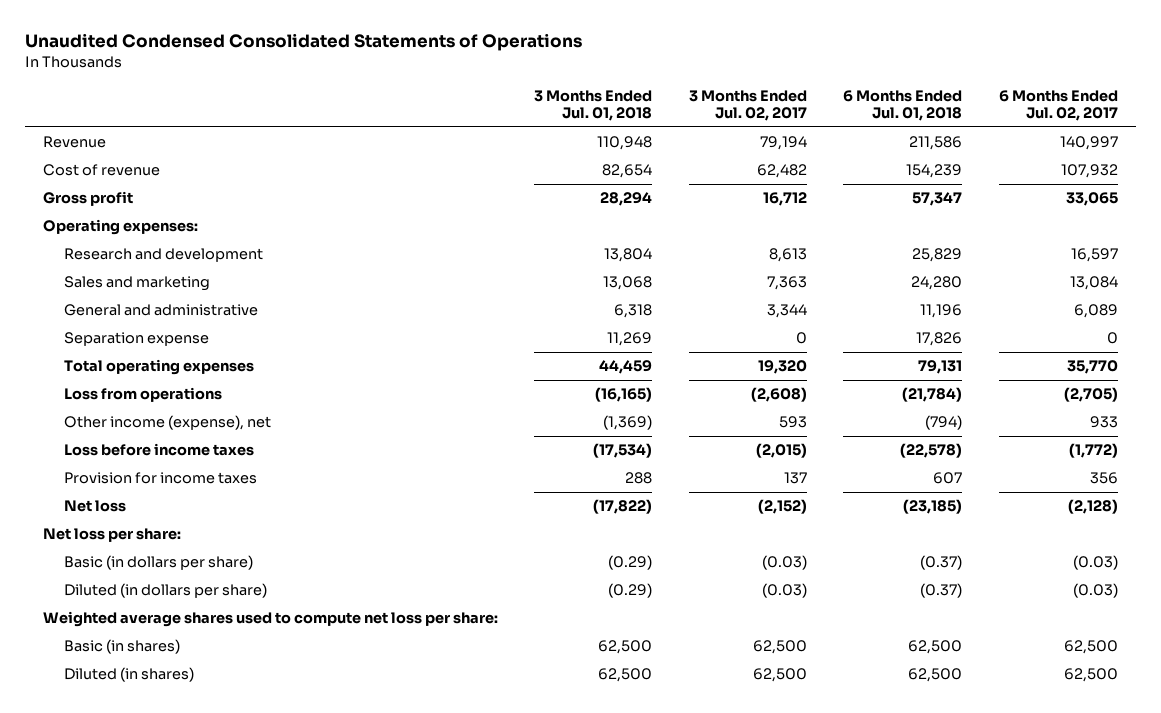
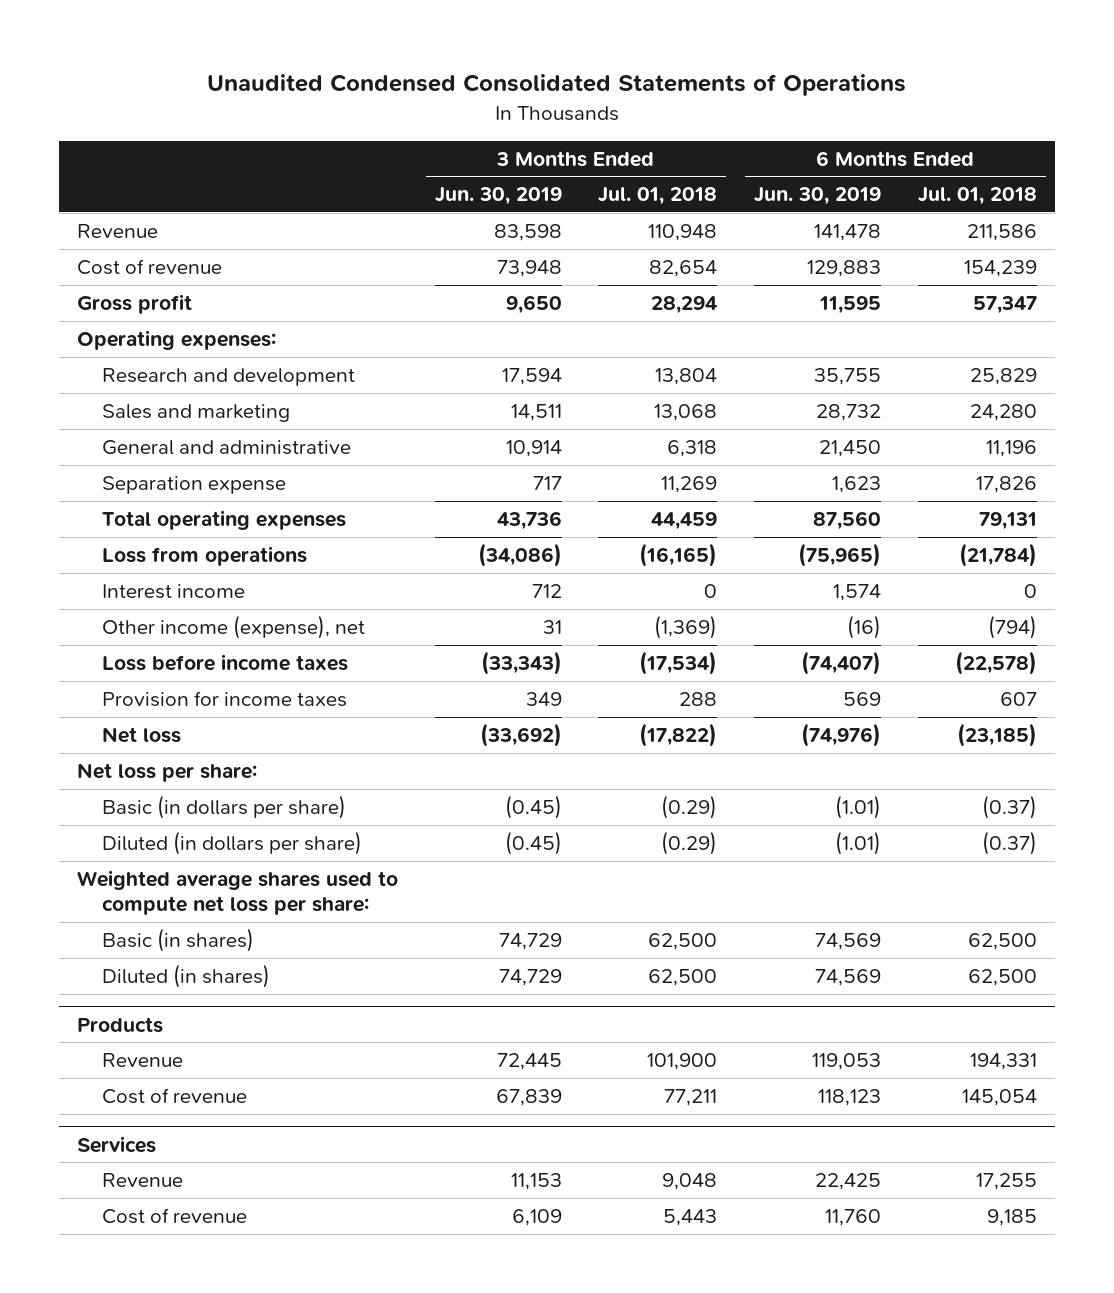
- | 3 Months Ended Jul. 01, 2018 | 3 Months Ended Jul. 02, 2017 | 6 Months Ended Jul. 01, 2018 | 6 Months Ended Jul. 02, 2017
+ | 3 Months Ended Jun. 30, 2019 | 3 Months Ended Jul. 01, 2018 | 6 Months Ended Jun. 30, 2019 | 6 Months Ended Jul. 01, 2018
+ Interest income | 712 | 0 | 1,574 | 0
+ Products
+ Revenue | 72,445 | 101,900 | 119,053 | 194,331
+ Cost of revenue | 67,839 | 77,211 | 118,123 | 145,054
+ Services
+ Revenue | 11,153 | 9,048 | 22,425 | 17,255
+ Cost of revenue | 6,109 | 5,443 | 11,760 | 9,185

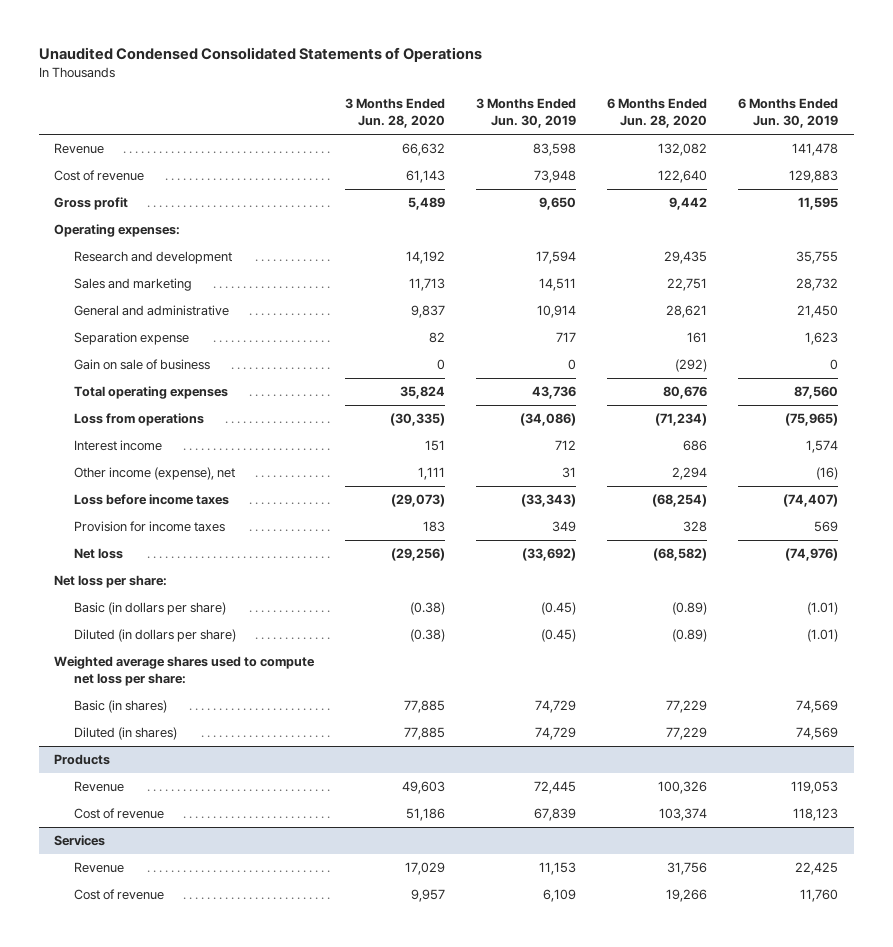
- | 3 Months Ended Jun. 30, 2019 | 3 Months Ended Jul. 01, 2018 | 6 Months Ended Jun. 30, 2019 | 6 Months Ended Jul. 01, 2018
+ | 3 Months Ended Jun. 28, 2020 | 3 Months Ended Jun. 30, 2019 | 6 Months Ended Jun. 28, 2020 | 6 Months Ended Jun. 30, 2019
+ Gain on sale of business | 0 | 0 | (292) | 0

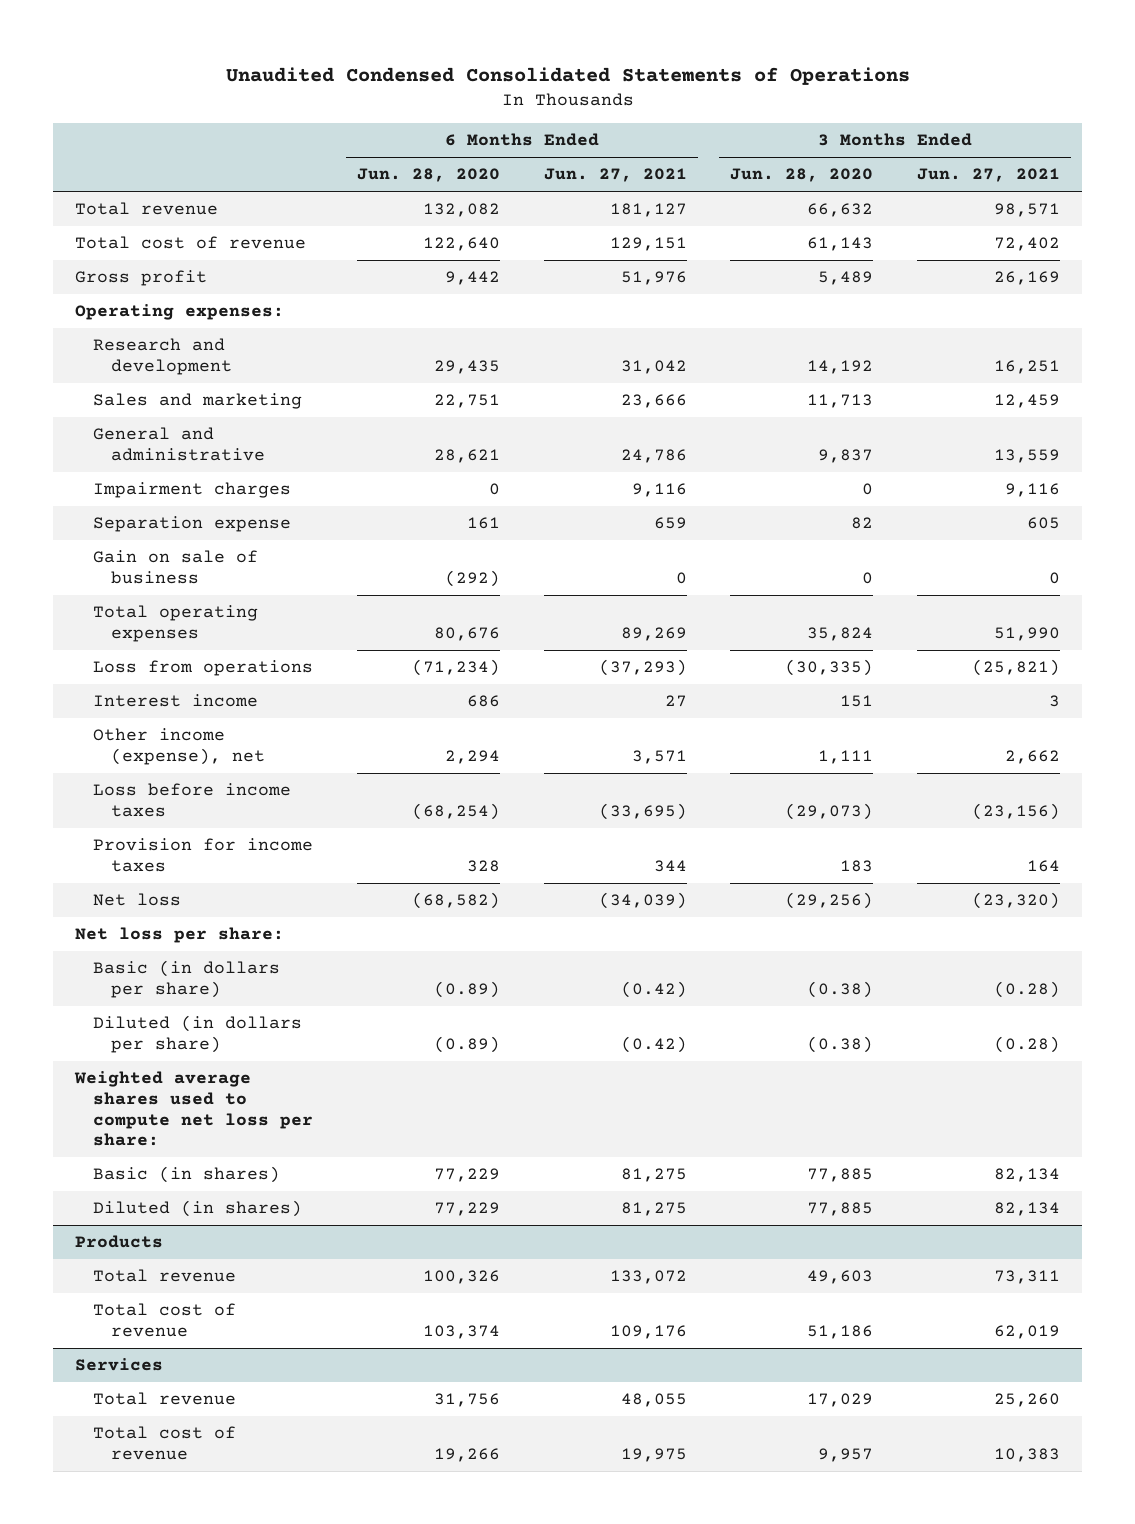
- | 3 Months Ended Jun. 28, 2020 | 3 Months Ended Jun. 30, 2019 | 6 Months Ended Jun. 28, 2020 | 6 Months Ended Jun. 30, 2019
+ | 6 Months Ended Jun. 28, 2020 | 6 Months Ended Jun. 27, 2021 | 3 Months Ended Jun. 28, 2020 | 3 Months Ended Jun. 27, 2021
- Revenue | 66,632 | 83,598 | 132,082 | 141,478
- Cost of revenue | 61,143 | 73,948 | 122,640 | 129,883
+ Total revenue | 132,082 | 181,127 | 66,632 | 98,571
+ Total cost of revenue | 122,640 | 129,151 | 61,143 | 72,402
+ Impairment charges | 0 | 9,116 | 0 | 9,116
@ Products
- Revenue | 49,603 | 72,445 | 100,326 | 119,053
- Cost of revenue | 51,186 | 67,839 | 103,374 | 118,123
+ Total revenue | 100,326 | 133,072 | 49,603 | 73,311
+ Total cost of revenue | 103,374 | 109,176 | 51,186 | 62,019
@ Services
- Revenue | 17,029 | 11,153 | 31,756 | 22,425
- Cost of revenue | 9,957 | 6,109 | 19,266 | 11,760
+ Total revenue | 31,756 | 48,055 | 17,029 | 25,260
+ Total cost of revenue | 19,266 | 19,975 | 9,957 | 10,383

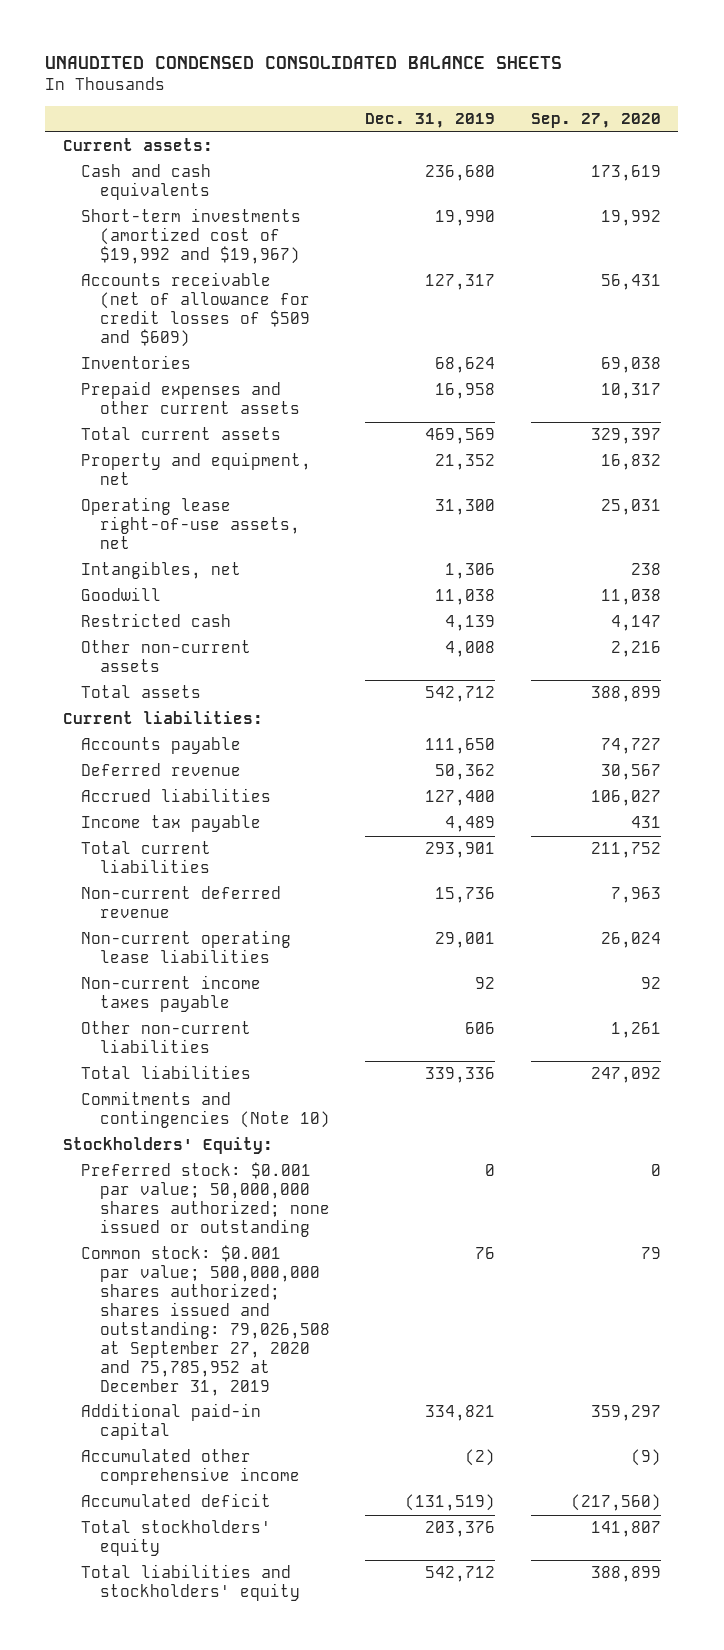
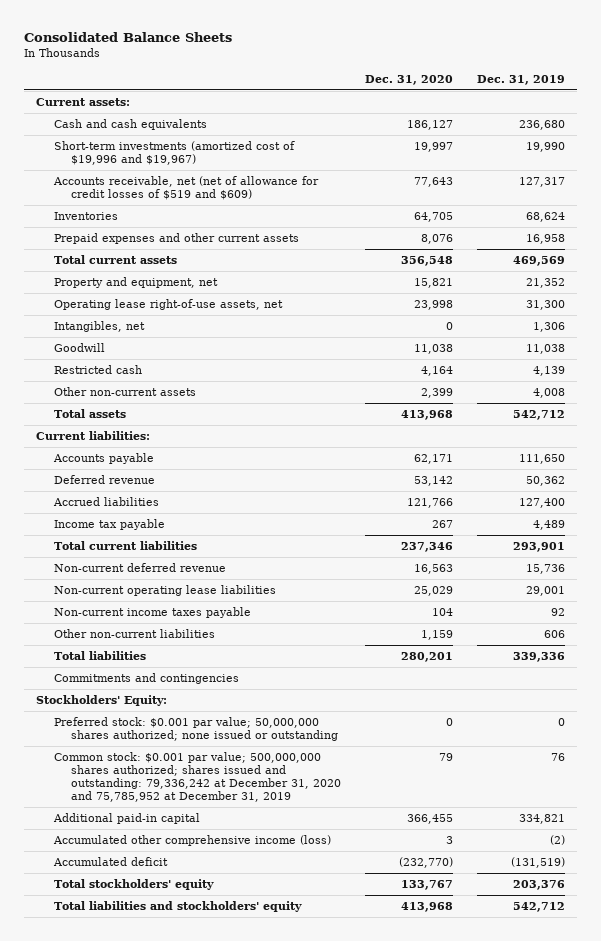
- UNAUDITED CONDENSED CONSOLIDATED BALANCE SHEETS
+ Consolidated Balance Sheets
- | Dec. 31, 2019 | Sep. 27, 2020
+ | Dec. 31, 2020 | Dec. 31, 2019
- Short-term investments (amortized cost of $19,992 and $19,967) | 19,990 | 19,992
- Accounts receivable (net of allowance for credit losses of $509 and $609) | 127,317 | 56,431
+ Short-term investments (amortized cost of $19,996 and $19,967) | 19,997 | 19,990
+ Accounts receivable, net (net of allowance for credit losses of $519 and $609) | 77,643 | 127,317
- Commitments and contingencies (Note 10)
+ Commitments and contingencies
- Common stock: $0.001 par value; 500,000,000 shares authorized; shares issued and outstanding: 79,026,508 at September 27, 2020 and 75,785,952 at December 31, 2019 | 76 | 79
+ Common stock: $0.001 par value; 500,000,000 shares authorized; shares issued and outstanding: 79,336,242 at December 31, 2020 and 75,785,952 at December 31, 2019 | 79 | 76
- Accumulated other comprehensive income | (2) | (9)
+ Accumulated other comprehensive income (loss) | 3 | (2)

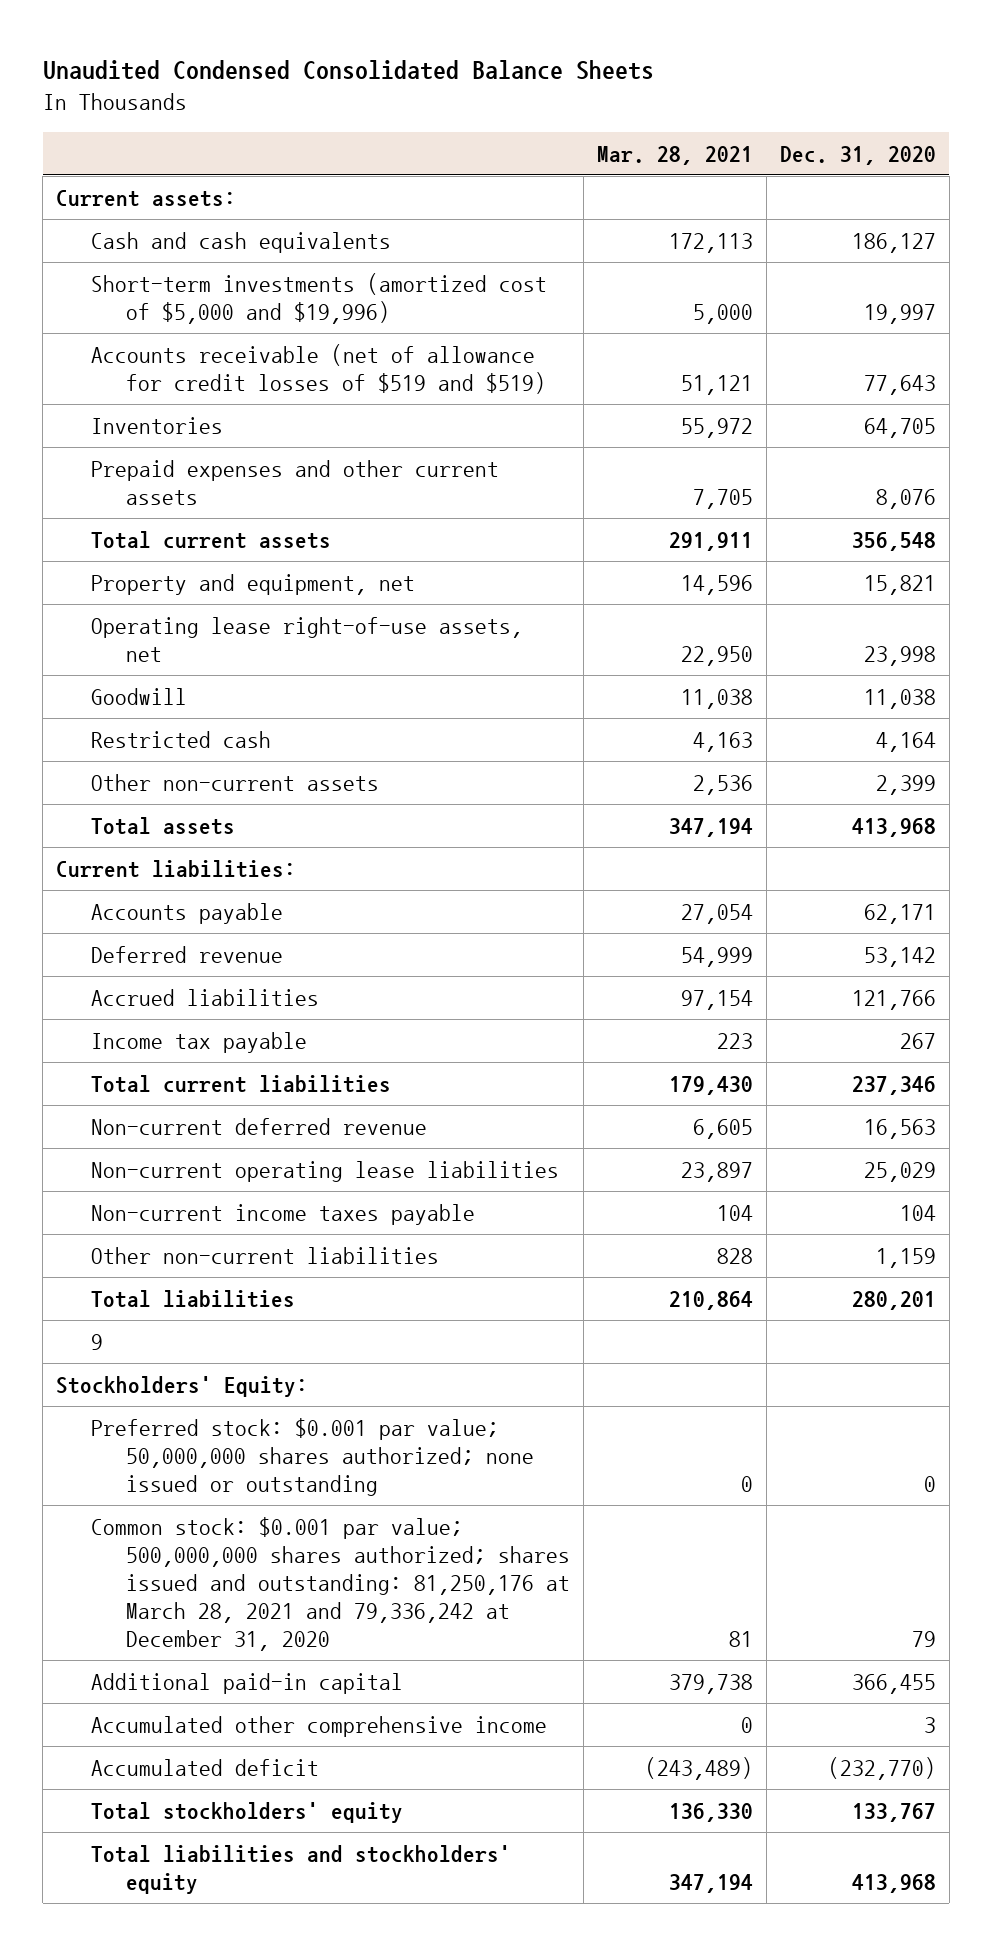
- Consolidated Balance Sheets
+ Unaudited Condensed Consolidated Balance Sheets
- | Dec. 31, 2020 | Dec. 31, 2019
+ | Mar. 28, 2021 | Dec. 31, 2020
- Short-term investments (amortized cost of $19,996 and $19,967) | 19,997 | 19,990
- Accounts receivable, net (net of allowance for credit losses of $519 and $609) | 77,643 | 127,317
+ Short-term investments (amortized cost of $5,000 and $19,996) | 5,000 | 19,997
+ Accounts receivable (net of allowance for credit losses of $519 and $519) | 51,121 | 77,643
- Intangibles, net | 0 | 1,306
- Commitments and contingencies
+ 9
- Common stock: $0.001 par value; 500,000,000 shares authorized; shares issued and outstanding: 79,336,242 at December 31, 2020 and 75,785,952 at December 31, 2019 | 79 | 76
+ Common stock: $0.001 par value; 500,000,000 shares authorized; shares issued and outstanding: 81,250,176 at March 28, 2021 and 79,336,242 at December 31, 2020 | 81 | 79
- Accumulated other comprehensive income (loss) | 3 | (2)
+ Accumulated other comprehensive income | 0 | 3

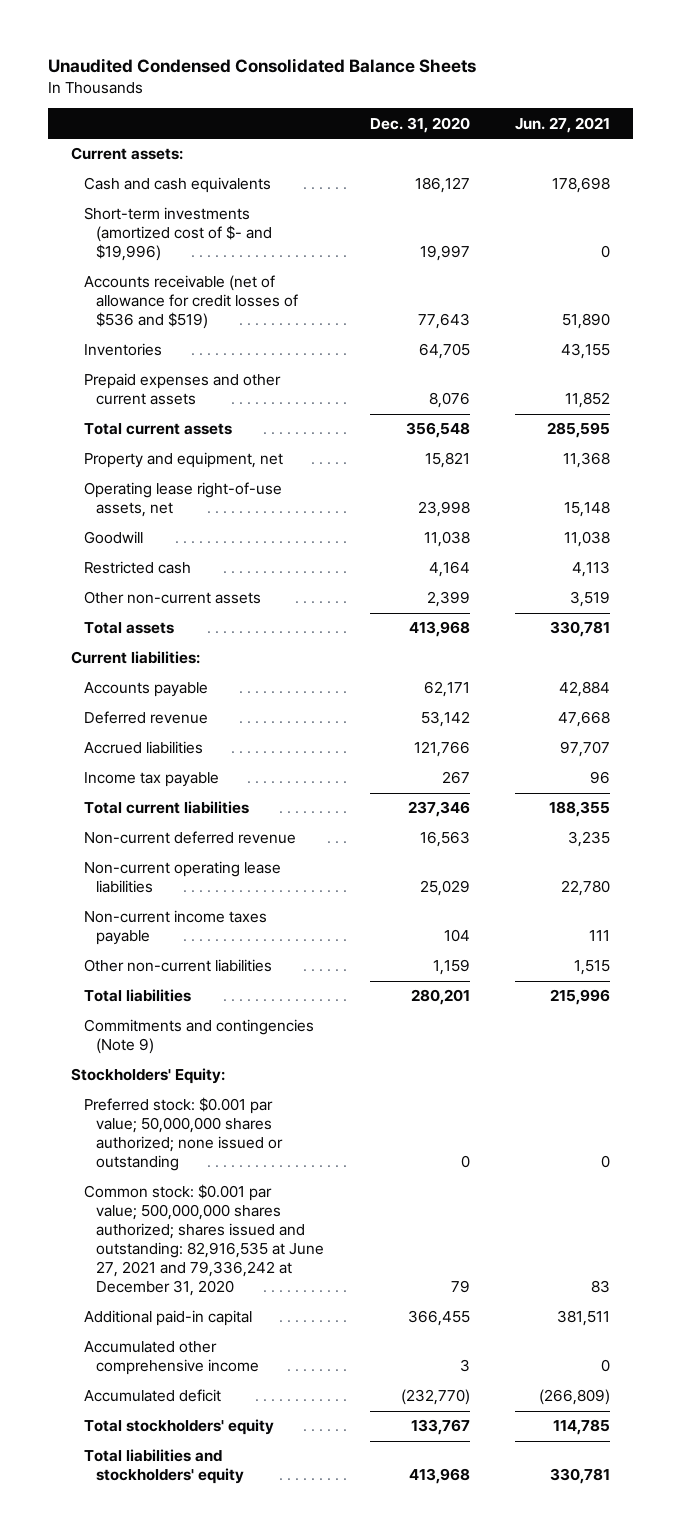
- | Mar. 28, 2021 | Dec. 31, 2020
+ | Dec. 31, 2020 | Jun. 27, 2021
- Short-term investments (amortized cost of $5,000 and $19,996) | 5,000 | 19,997
- Accounts receivable (net of allowance for credit losses of $519 and $519) | 51,121 | 77,643
+ Short-term investments (amortized cost of $- and $19,996) | 19,997 | 0
+ Accounts receivable (net of allowance for credit losses of $536 and $519) | 77,643 | 51,890
- 9
+ Commitments and contingencies (Note 9)
- Common stock: $0.001 par value; 500,000,000 shares authorized; shares issued and outstanding: 81,250,176 at March 28, 2021 and 79,336,242 at December 31, 2020 | 81 | 79
+ Common stock: $0.001 par value; 500,000,000 shares authorized; shares issued and outstanding: 82,916,535 at June 27, 2021 and 79,336,242 at December 31, 2020 | 79 | 83

